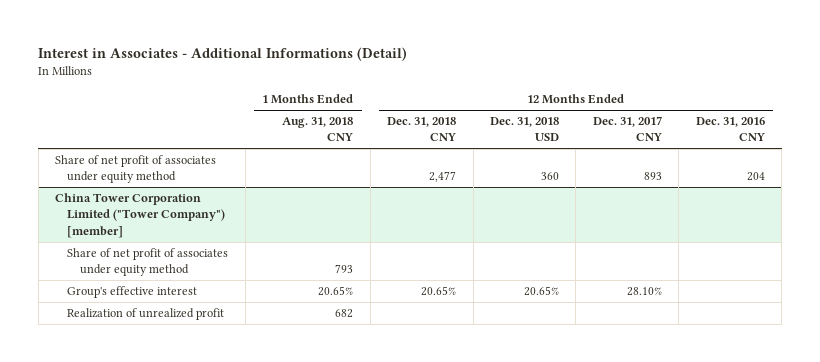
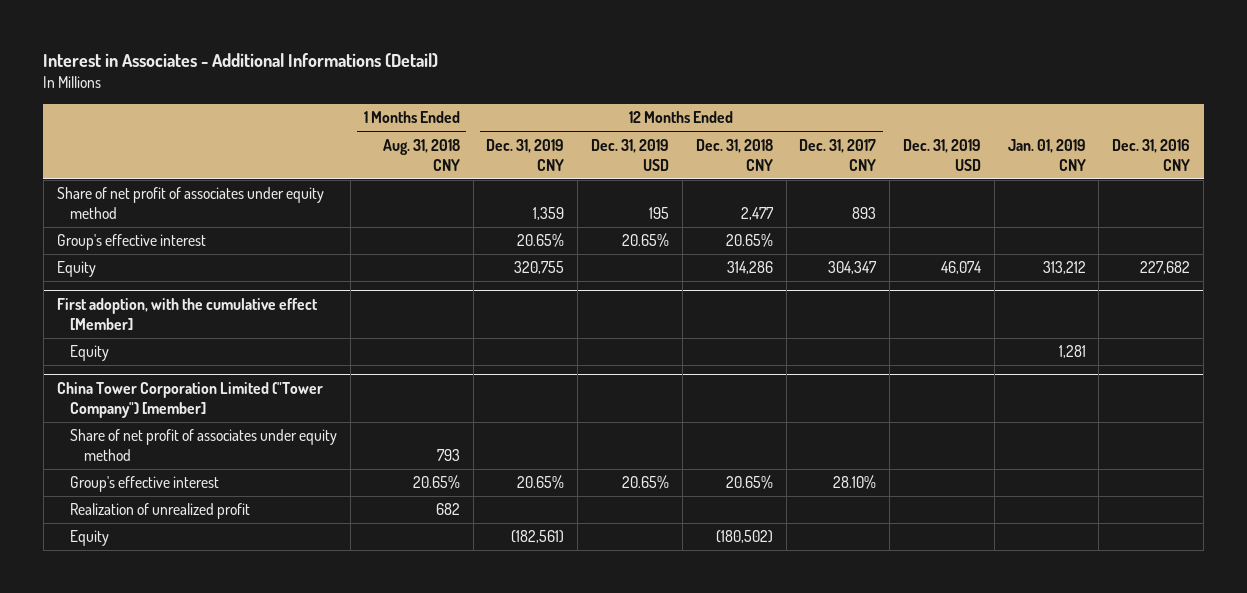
- | 1 Months Ended Aug. 31, 2018 CNY | 12 Months Ended Dec. 31, 2018 CNY | 12 Months Ended Dec. 31, 2018 USD | 12 Months Ended Dec. 31, 2017 CNY | 12 Months Ended Dec. 31, 2016 CNY
+ | 1 Months Ended Aug. 31, 2018 CNY | 12 Months Ended Dec. 31, 2019 CNY | 12 Months Ended Dec. 31, 2019 USD | 12 Months Ended Dec. 31, 2018 CNY | 12 Months Ended Dec. 31, 2017 CNY | Dec. 31, 2019 USD | Jan. 01, 2019 CNY | Dec. 31, 2016 CNY
+ Group's effective interest | | 20.65% | 20.65% | 20.65% | | | |
+ Equity | | 320,755 | | 314,286 | 304,347 | 46,074 | 313,212 | 227,682
+ First adoption, with the cumulative effect [Member]
+ Equity | | | | | | | 1,281 |
@ China Tower Corporation Limited ("Tower Company") [member]
+ Equity | | (182,561) | | (180,502) | | | |

